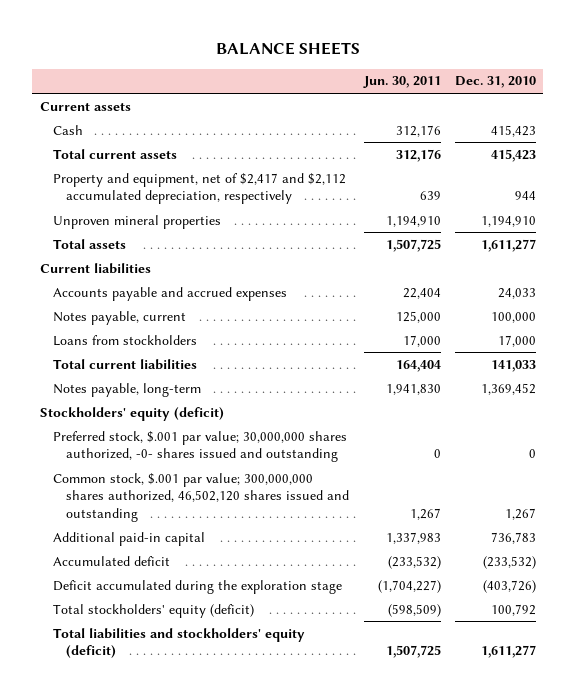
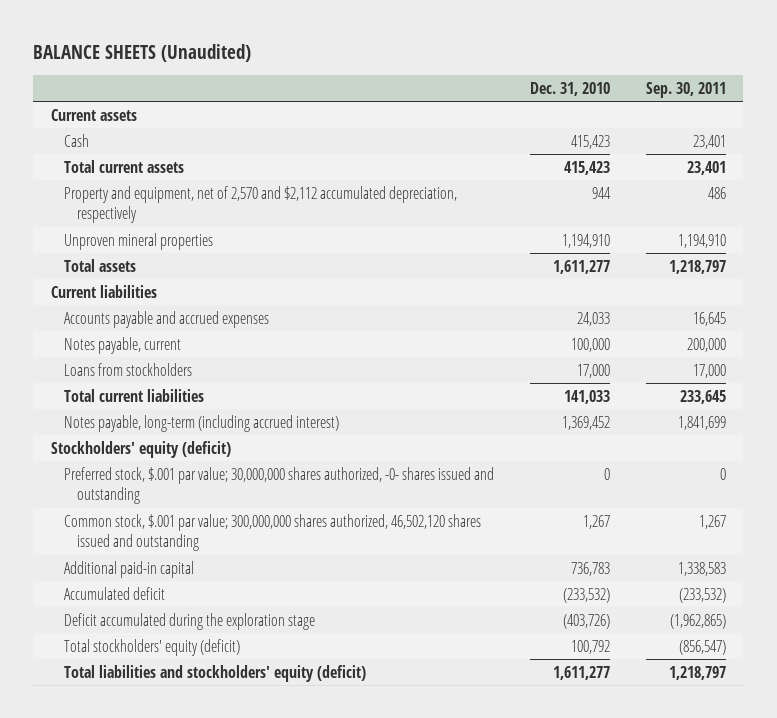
- BALANCE SHEETS
+ BALANCE SHEETS (Unaudited)
- | Jun. 30, 2011 | Dec. 31, 2010
+ | Dec. 31, 2010 | Sep. 30, 2011
- Property and equipment, net of $2,417 and $2,112 accumulated depreciation, respectively | 639 | 944
+ Property and equipment, net of 2,570 and $2,112 accumulated depreciation, respectively | 944 | 486
- Notes payable, long-term | 1,941,830 | 1,369,452
+ Notes payable, long-term (including accrued interest) | 1,369,452 | 1,841,699

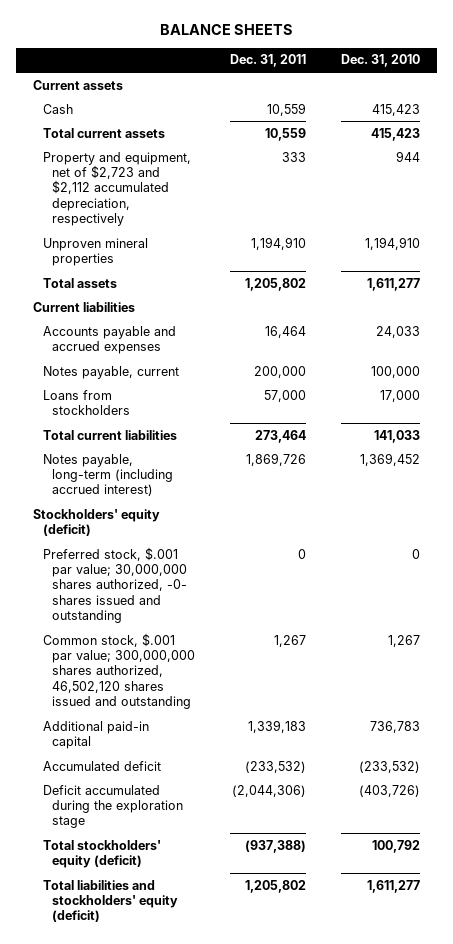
- BALANCE SHEETS (Unaudited)
+ BALANCE SHEETS
- | Dec. 31, 2010 | Sep. 30, 2011
+ | Dec. 31, 2011 | Dec. 31, 2010
- Property and equipment, net of 2,570 and $2,112 accumulated depreciation, respectively | 944 | 486
+ Property and equipment, net of $2,723 and $2,112 accumulated depreciation, respectively | 333 | 944

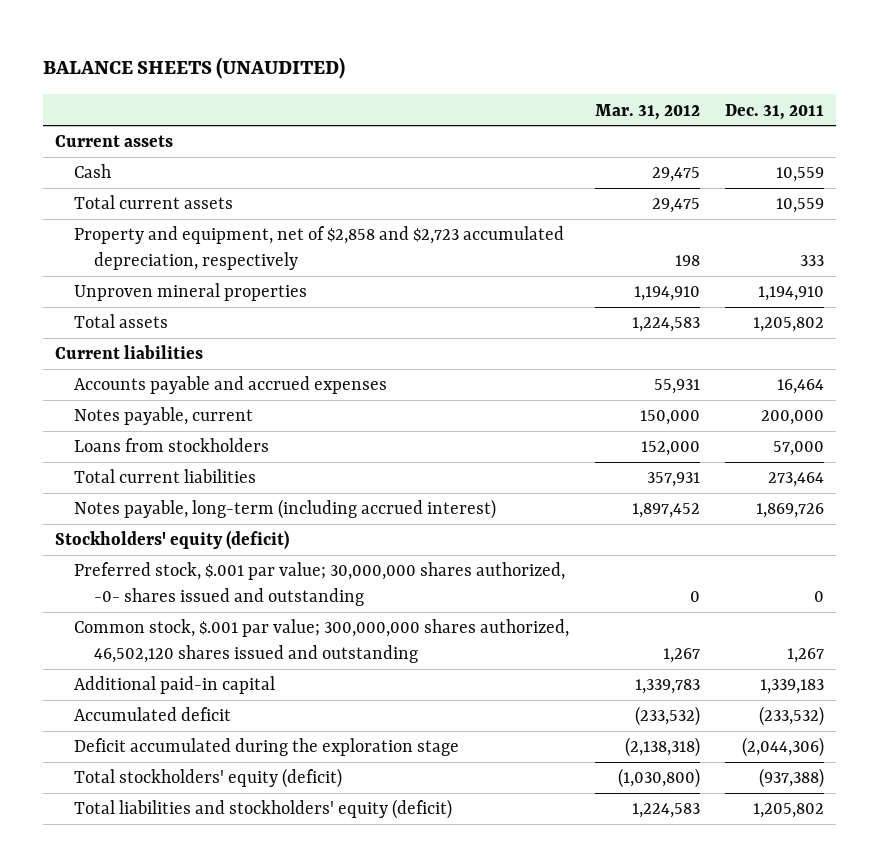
- BALANCE SHEETS
+ BALANCE SHEETS (UNAUDITED)
- | Dec. 31, 2011 | Dec. 31, 2010
+ | Mar. 31, 2012 | Dec. 31, 2011
- Property and equipment, net of $2,723 and $2,112 accumulated depreciation, respectively | 333 | 944
+ Property and equipment, net of $2,858 and $2,723 accumulated depreciation, respectively | 198 | 333

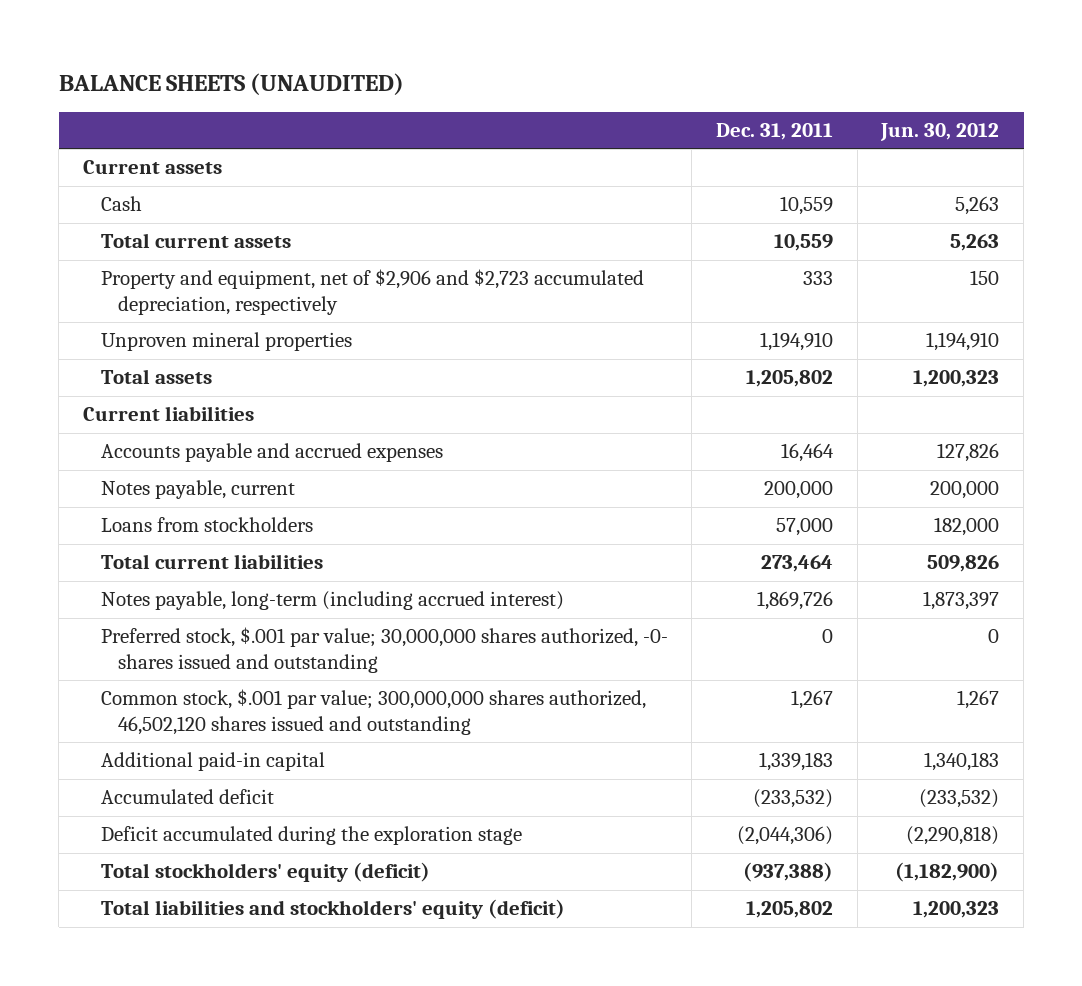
- | Mar. 31, 2012 | Dec. 31, 2011
+ | Dec. 31, 2011 | Jun. 30, 2012
- Property and equipment, net of $2,858 and $2,723 accumulated depreciation, respectively | 198 | 333
+ Property and equipment, net of $2,906 and $2,723 accumulated depreciation, respectively | 333 | 150
- Stockholders' equity (deficit)

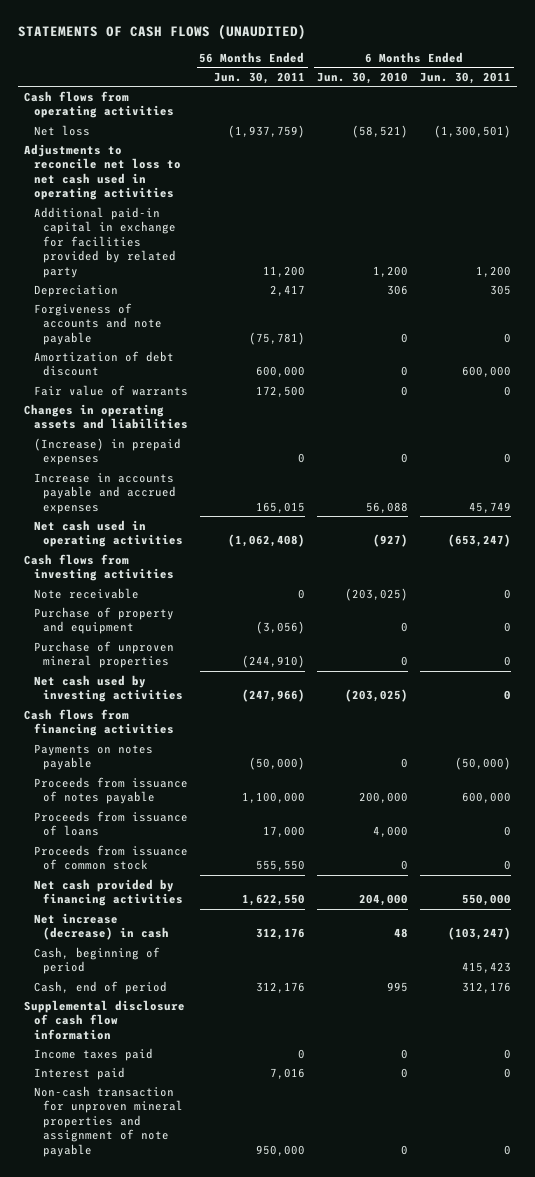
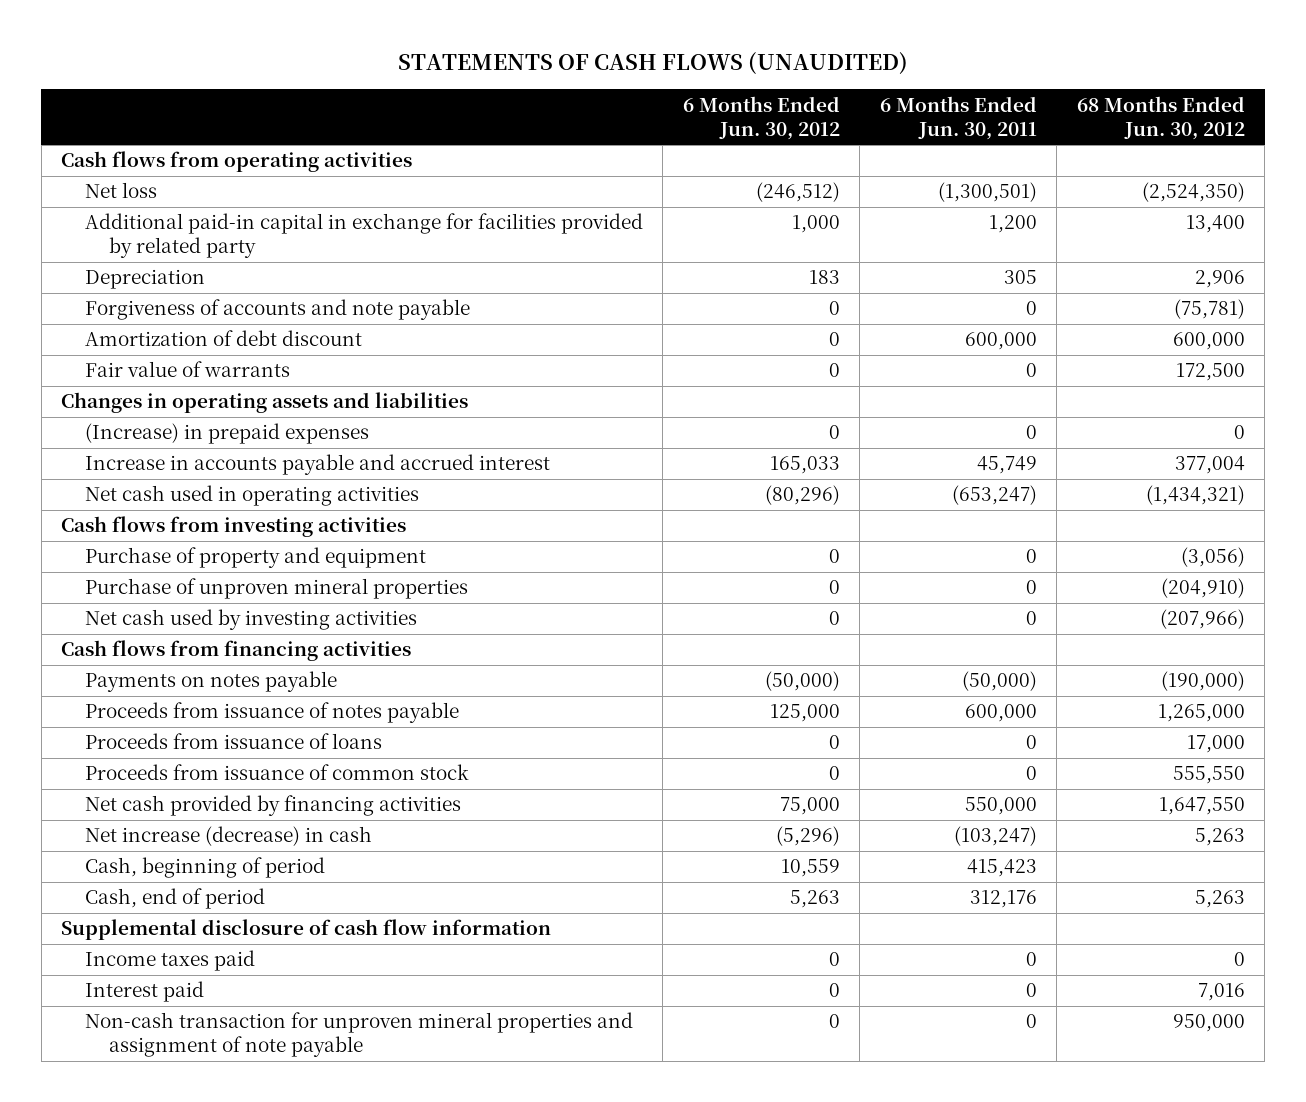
- | 56 Months Ended Jun. 30, 2011 | 6 Months Ended Jun. 30, 2010 | 6 Months Ended Jun. 30, 2011
+ | 6 Months Ended Jun. 30, 2012 | 6 Months Ended Jun. 30, 2011 | 68 Months Ended Jun. 30, 2012
- Adjustments to reconcile net loss to net cash used in operating activities
- Increase in accounts payable and accrued expenses | 165,015 | 56,088 | 45,749
+ Increase in accounts payable and accrued interest | 165,033 | 45,749 | 377,004
- Note receivable | 0 | (203,025) | 0

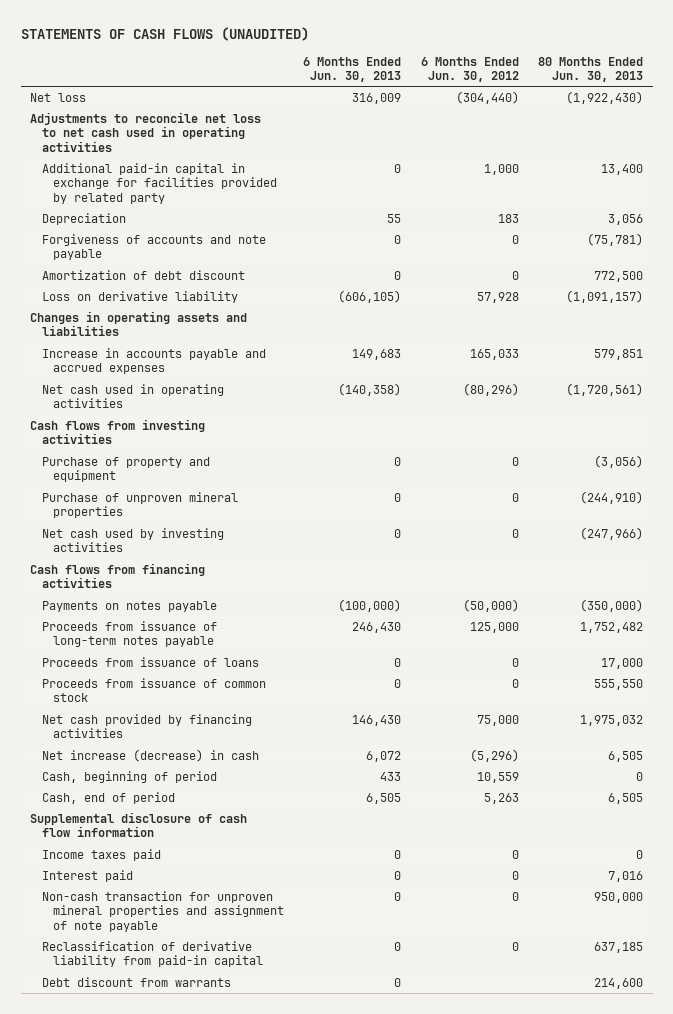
- | 6 Months Ended Jun. 30, 2012 | 6 Months Ended Jun. 30, 2011 | 68 Months Ended Jun. 30, 2012
+ | 6 Months Ended Jun. 30, 2013 | 6 Months Ended Jun. 30, 2012 | 80 Months Ended Jun. 30, 2013
- Cash flows from operating activities
- Net loss | (246,512) | (1,300,501) | (2,524,350)
+ Net loss | 316,009 | (304,440) | (1,922,430)
+ Adjustments to reconcile net loss to net cash used in operating activities
- Fair value of warrants | 0 | 0 | 172,500
+ Loss on derivative liability | (606,105) | 57,928 | (1,091,157)
- (Increase) in prepaid expenses | 0 | 0 | 0
- Increase in accounts payable and accrued interest | 165,033 | 45,749 | 377,004
+ Increase in accounts payable and accrued expenses | 149,683 | 165,033 | 579,851
- Proceeds from issuance of notes payable | 125,000 | 600,000 | 1,265,000
+ Proceeds from issuance of long-term notes payable | 246,430 | 125,000 | 1,752,482
+ Reclassification of derivative liability from paid-in capital | 0 | 0 | 637,185
+ Debt discount from warrants | 0 | | 214,600

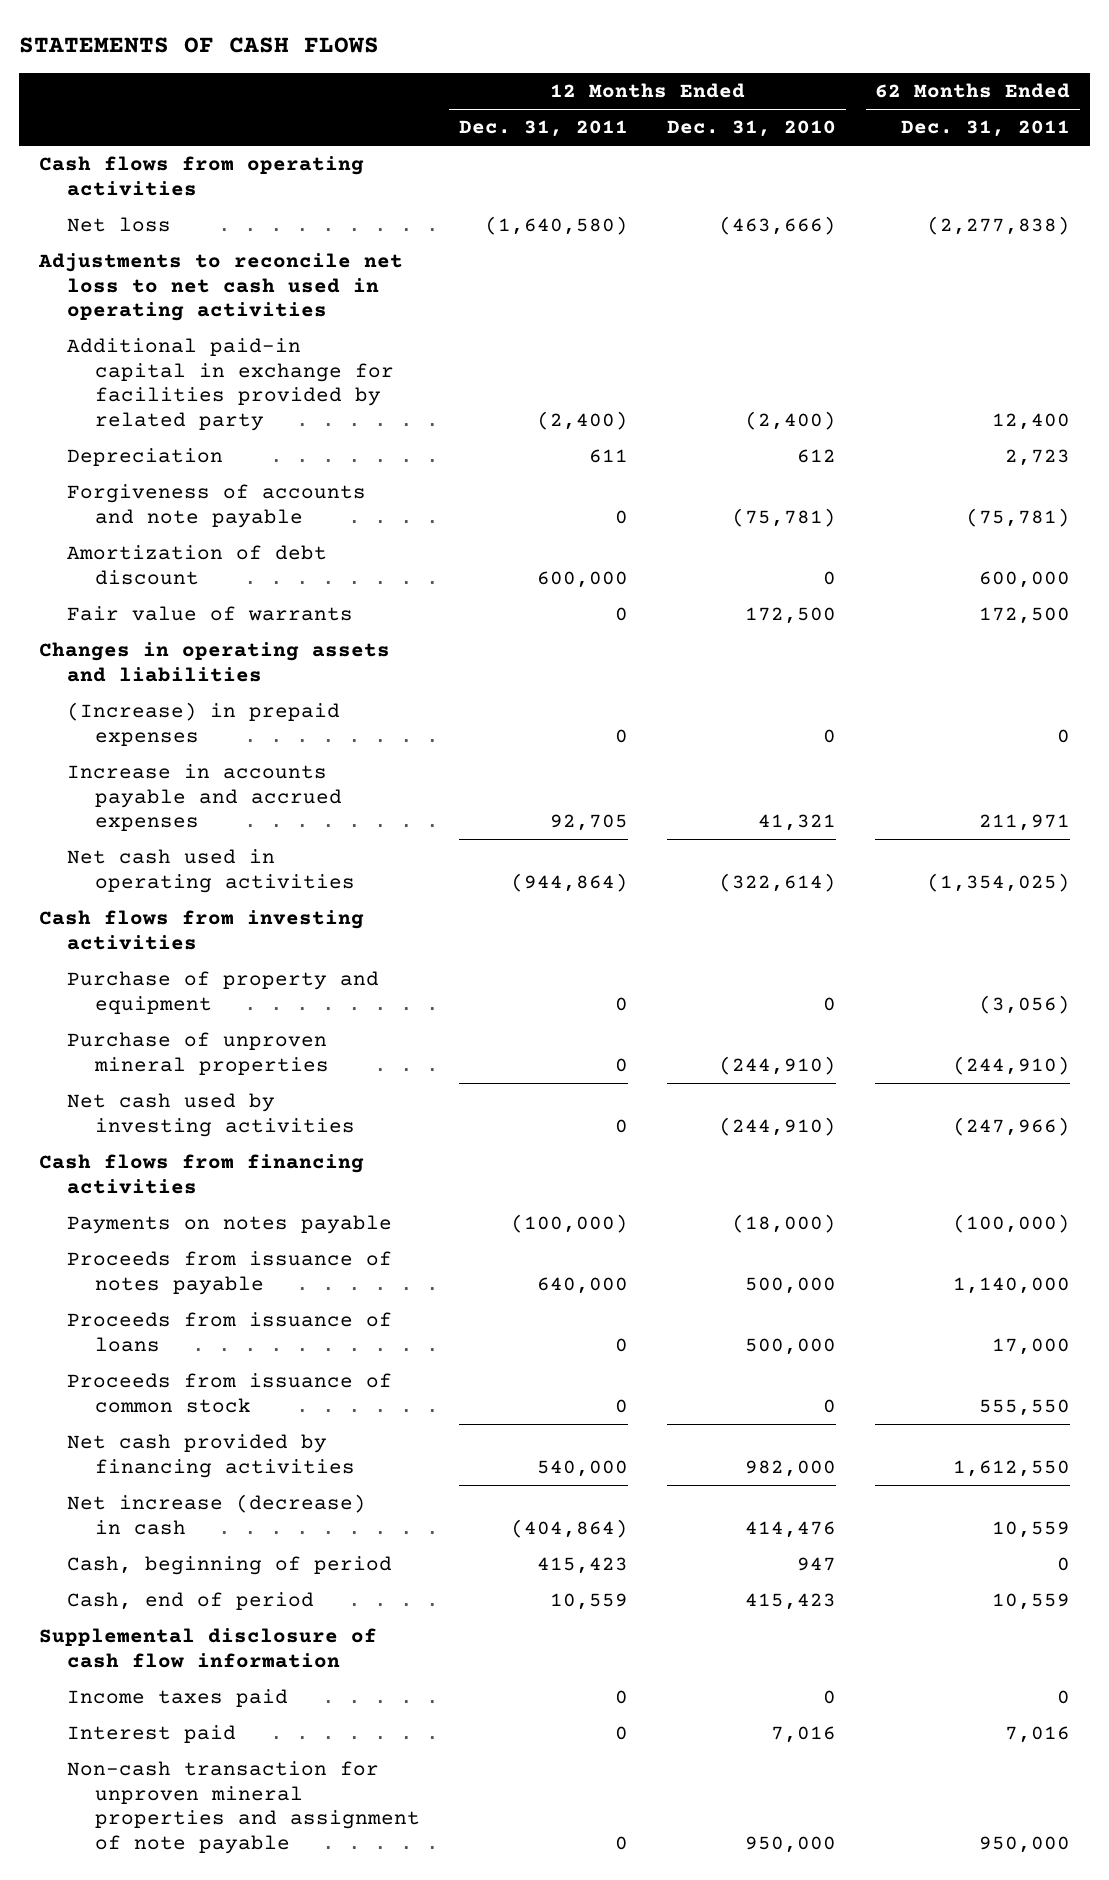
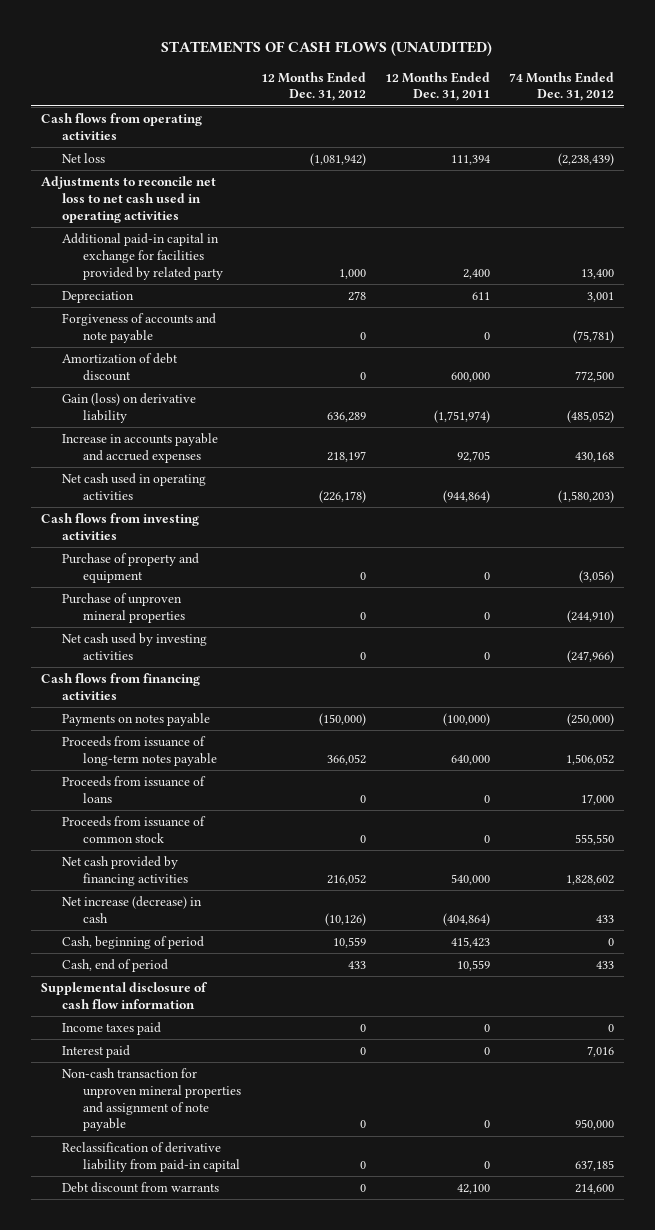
- STATEMENTS OF CASH FLOWS
+ STATEMENTS OF CASH FLOWS (UNAUDITED)
- | 12 Months Ended Dec. 31, 2011 | 12 Months Ended Dec. 31, 2010 | 62 Months Ended Dec. 31, 2011
+ | 12 Months Ended Dec. 31, 2012 | 12 Months Ended Dec. 31, 2011 | 74 Months Ended Dec. 31, 2012
- Net loss | (1,640,580) | (463,666) | (2,277,838)
+ Net loss | (1,081,942) | 111,394 | (2,238,439)
- Additional paid-in capital in exchange for facilities provided by related party | (2,400) | (2,400) | 12,400
+ Additional paid-in capital in exchange for facilities provided by related party | 1,000 | 2,400 | 13,400
- Fair value of warrants | 0 | 172,500 | 172,500
- Changes in operating assets and liabilities
- (Increase) in prepaid expenses | 0 | 0 | 0
+ Gain (loss) on derivative liability | 636,289 | (1,751,974) | (485,052)
- Proceeds from issuance of notes payable | 640,000 | 500,000 | 1,140,000
+ Proceeds from issuance of long-term notes payable | 366,052 | 640,000 | 1,506,052
+ Reclassification of derivative liability from paid-in capital | 0 | 0 | 637,185
+ Debt discount from warrants | 0 | 42,100 | 214,600

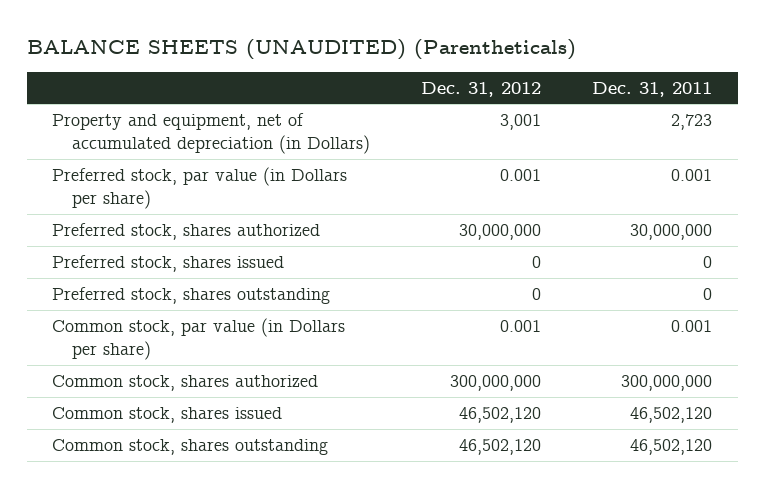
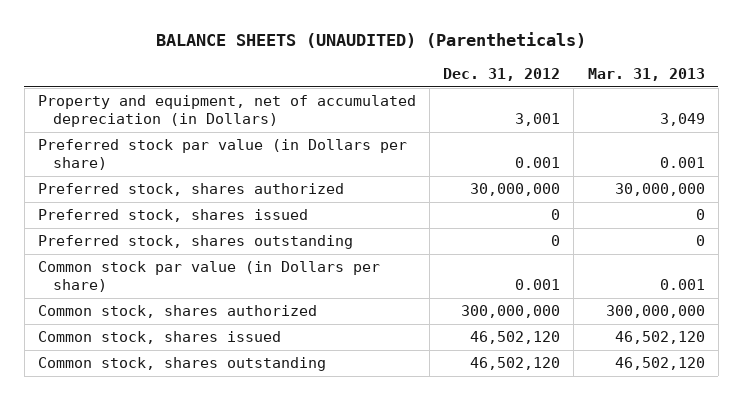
- | Dec. 31, 2012 | Dec. 31, 2011
+ | Dec. 31, 2012 | Mar. 31, 2013
- Preferred stock, par value (in Dollars per share) | 0.001 | 0.001
+ Preferred stock par value (in Dollars per share) | 0.001 | 0.001
- Common stock, par value (in Dollars per share) | 0.001 | 0.001
+ Common stock par value (in Dollars per share) | 0.001 | 0.001

